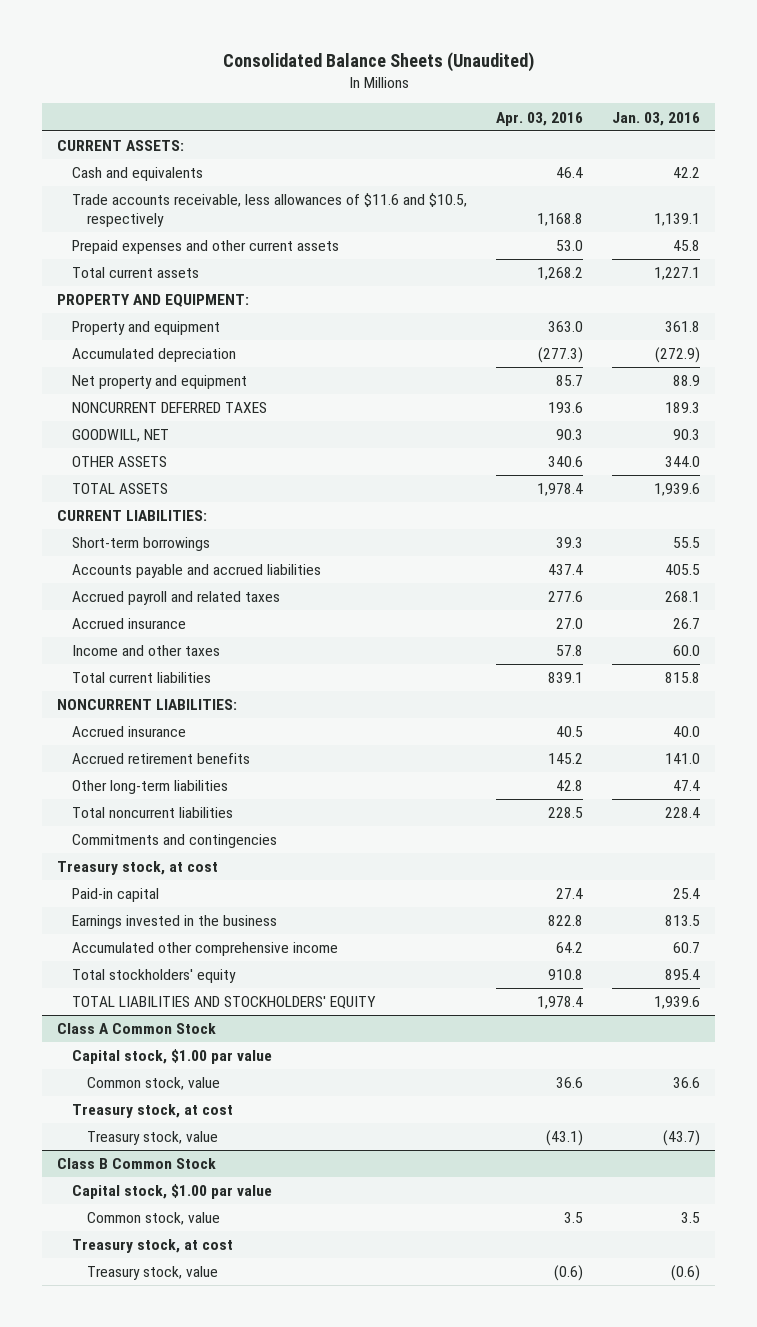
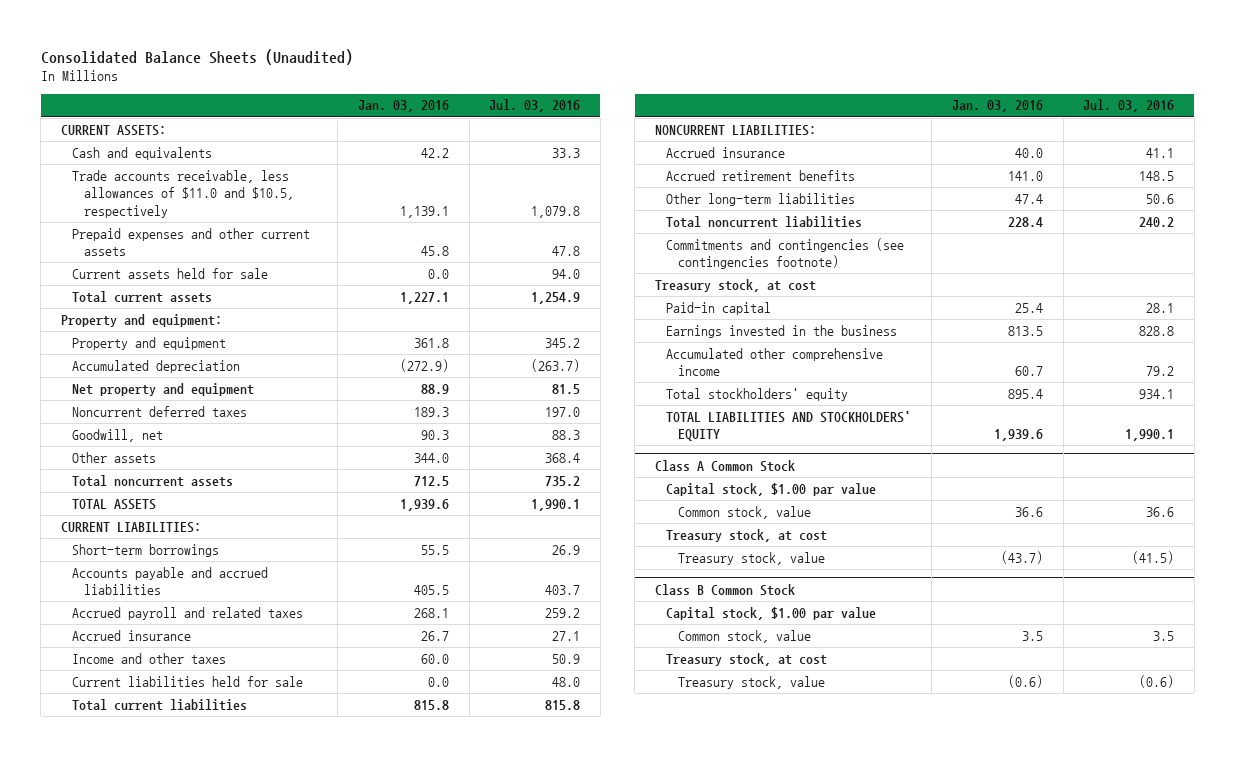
- | Apr. 03, 2016 | Jan. 03, 2016
+ | Jan. 03, 2016 | Jul. 03, 2016
- Trade accounts receivable, less allowances of $11.6 and $10.5, respectively | 1,168.8 | 1,139.1
+ Trade accounts receivable, less allowances of $11.0 and $10.5, respectively | 1,139.1 | 1,079.8
+ Current assets held for sale | 0.0 | 94.0
- PROPERTY AND EQUIPMENT:
+ Property and equipment:
- NONCURRENT DEFERRED TAXES | 193.6 | 189.3
- GOODWILL, NET | 90.3 | 90.3
- OTHER ASSETS | 340.6 | 344.0
+ Noncurrent deferred taxes | 189.3 | 197.0
+ Goodwill, net | 90.3 | 88.3
+ Other assets | 344.0 | 368.4
+ Total noncurrent assets | 712.5 | 735.2
+ Current liabilities held for sale | 0.0 | 48.0
- Commitments and contingencies
+ Commitments and contingencies (see contingencies footnote)

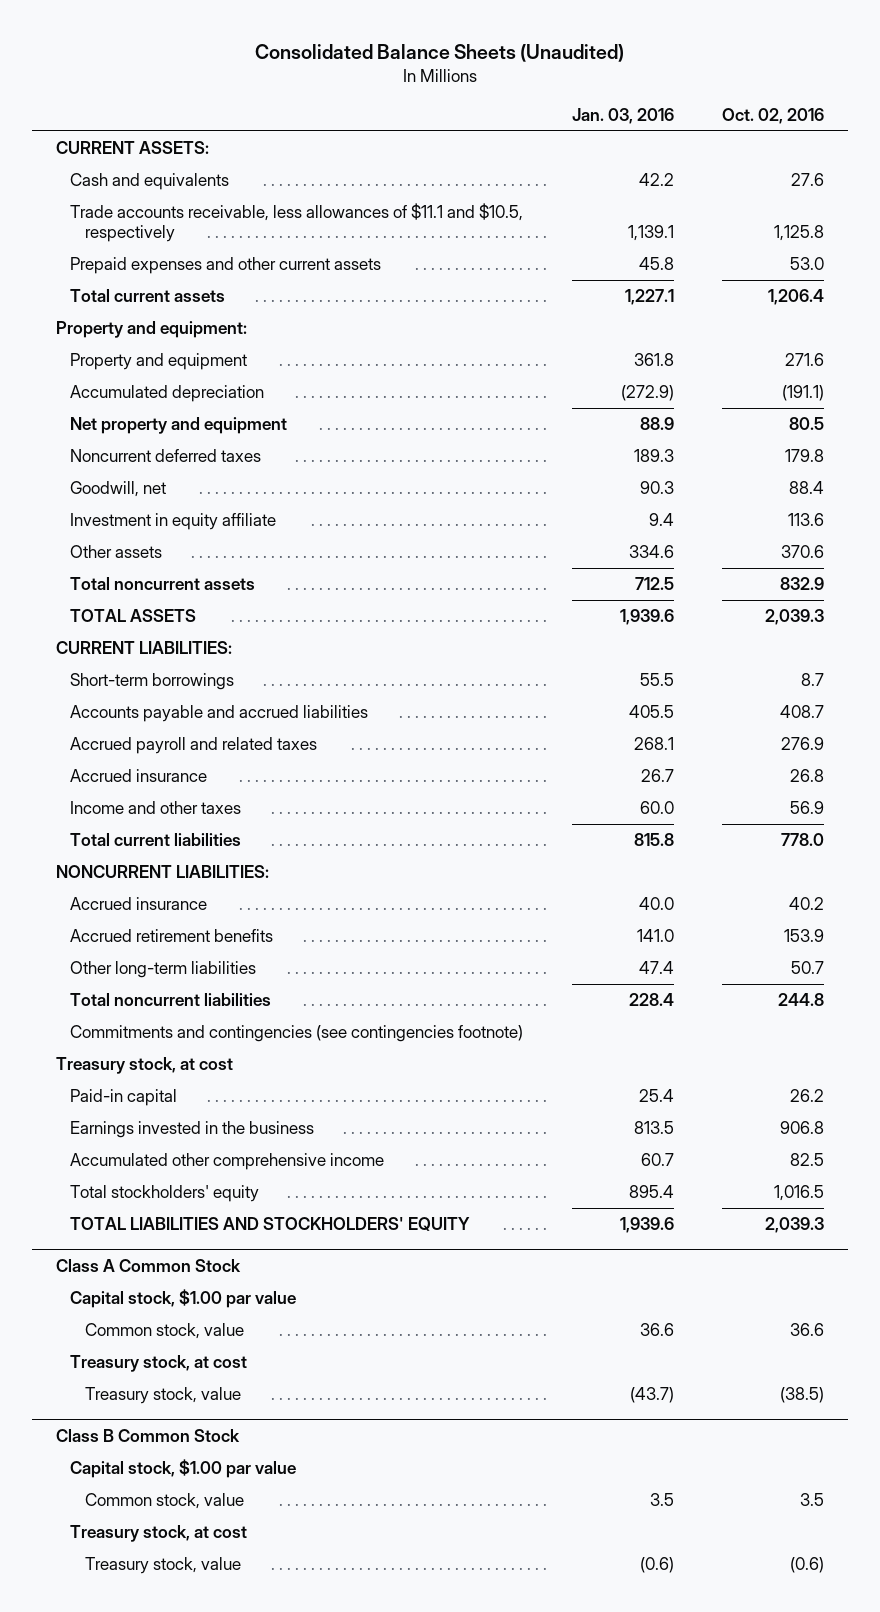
- | Jan. 03, 2016 | Jul. 03, 2016
+ | Jan. 03, 2016 | Oct. 02, 2016
- Trade accounts receivable, less allowances of $11.0 and $10.5, respectively | 1,139.1 | 1,079.8
+ Trade accounts receivable, less allowances of $11.1 and $10.5, respectively | 1,139.1 | 1,125.8
- Current assets held for sale | 0.0 | 94.0
- Other assets | 344.0 | 368.4
+ Investment in equity affiliate | 9.4 | 113.6
+ Other assets | 334.6 | 370.6
- Current liabilities held for sale | 0.0 | 48.0

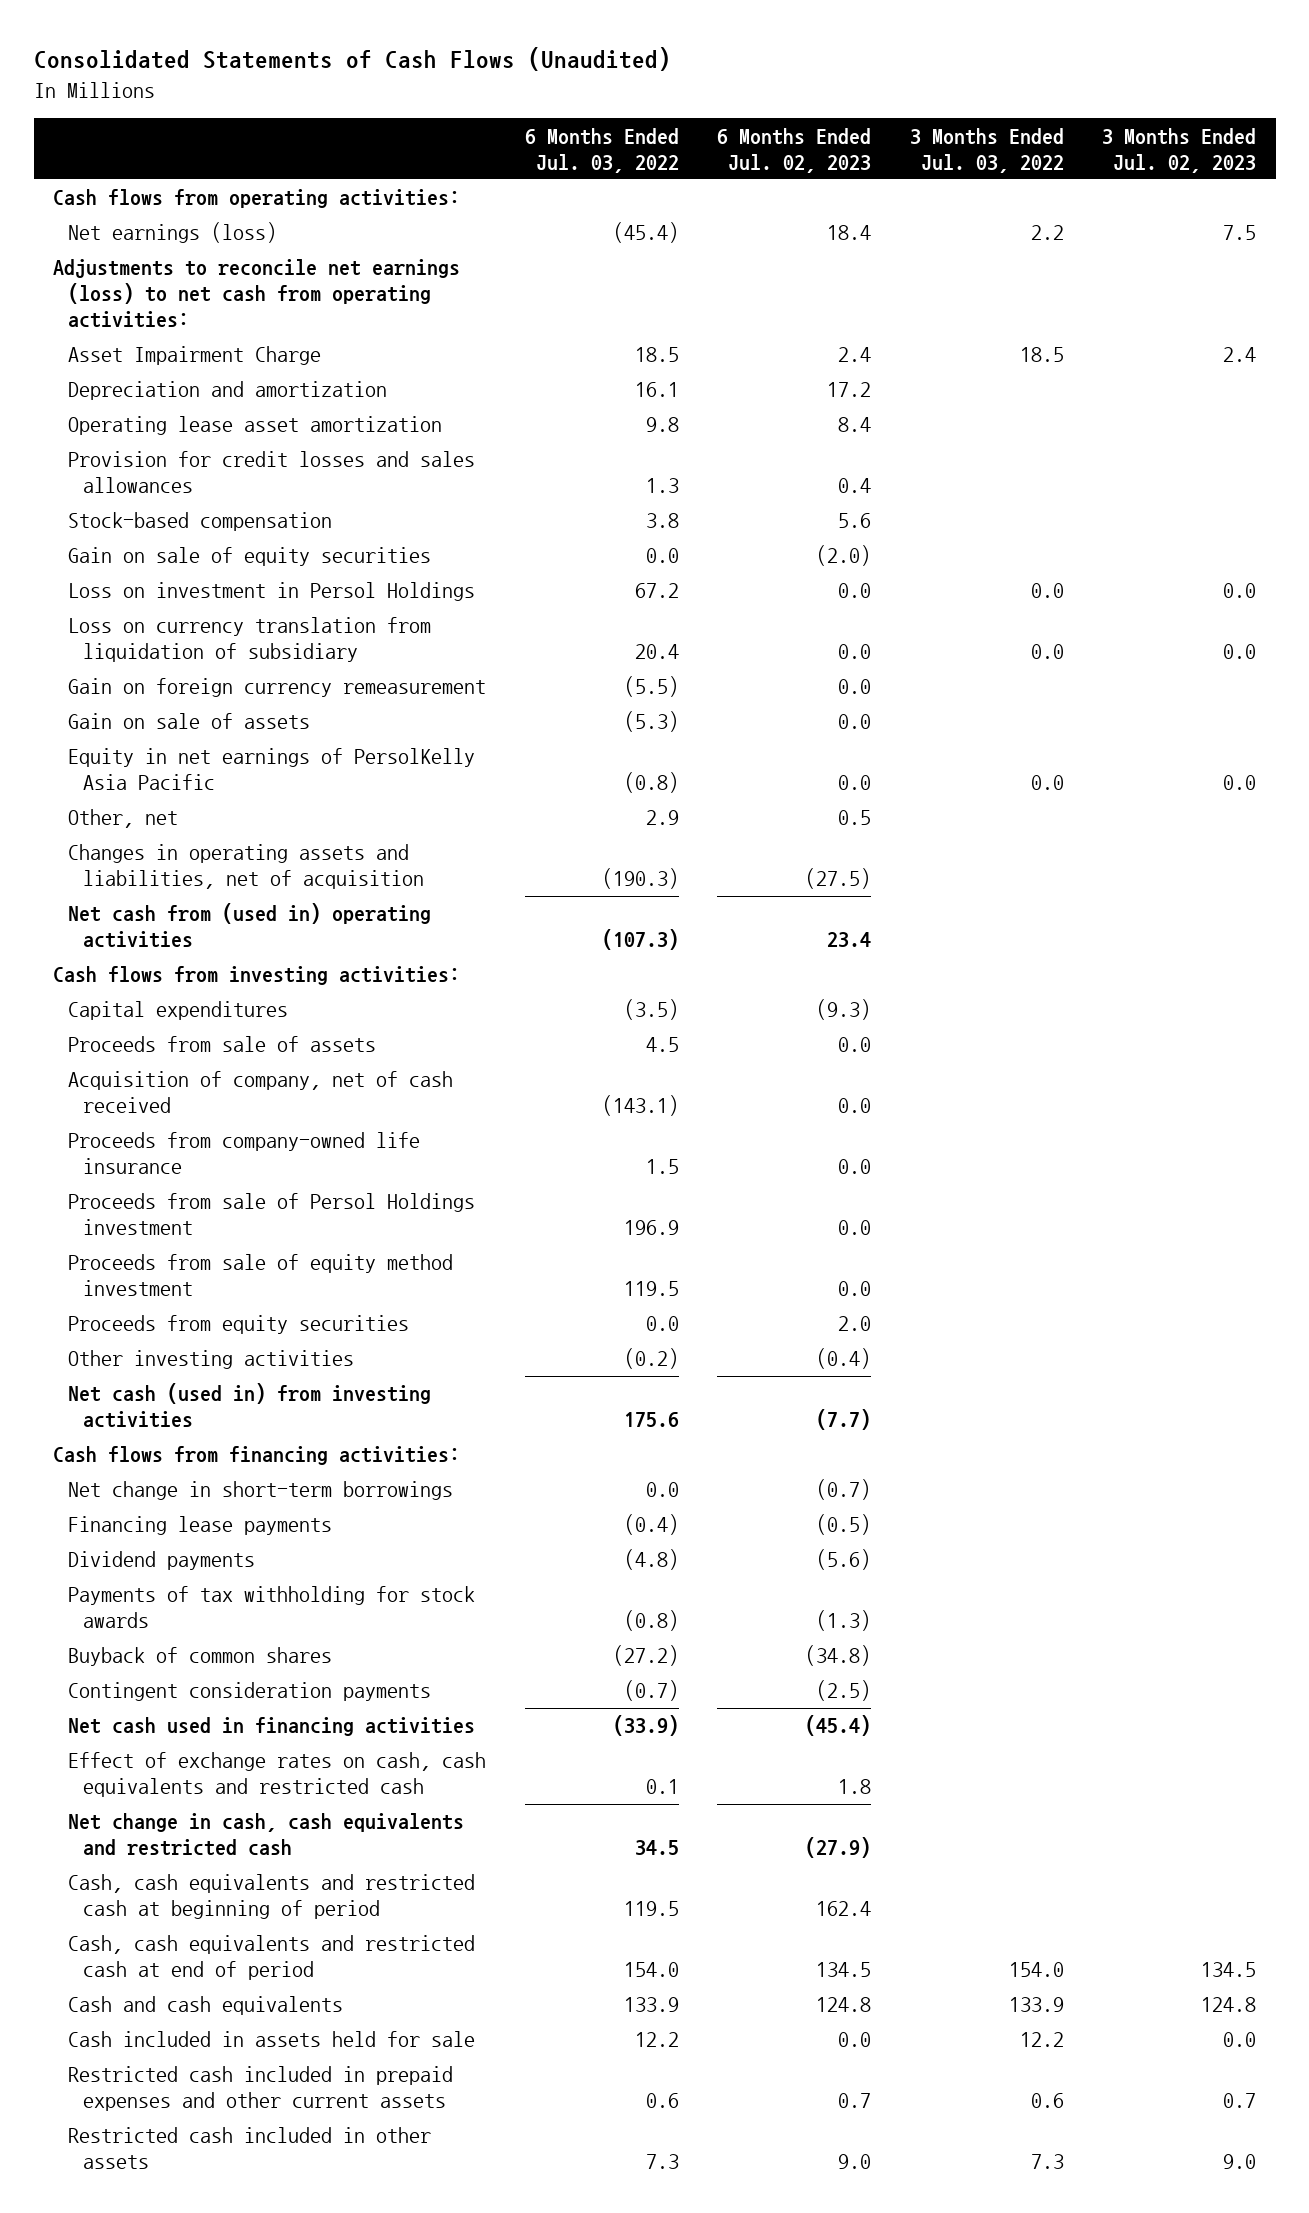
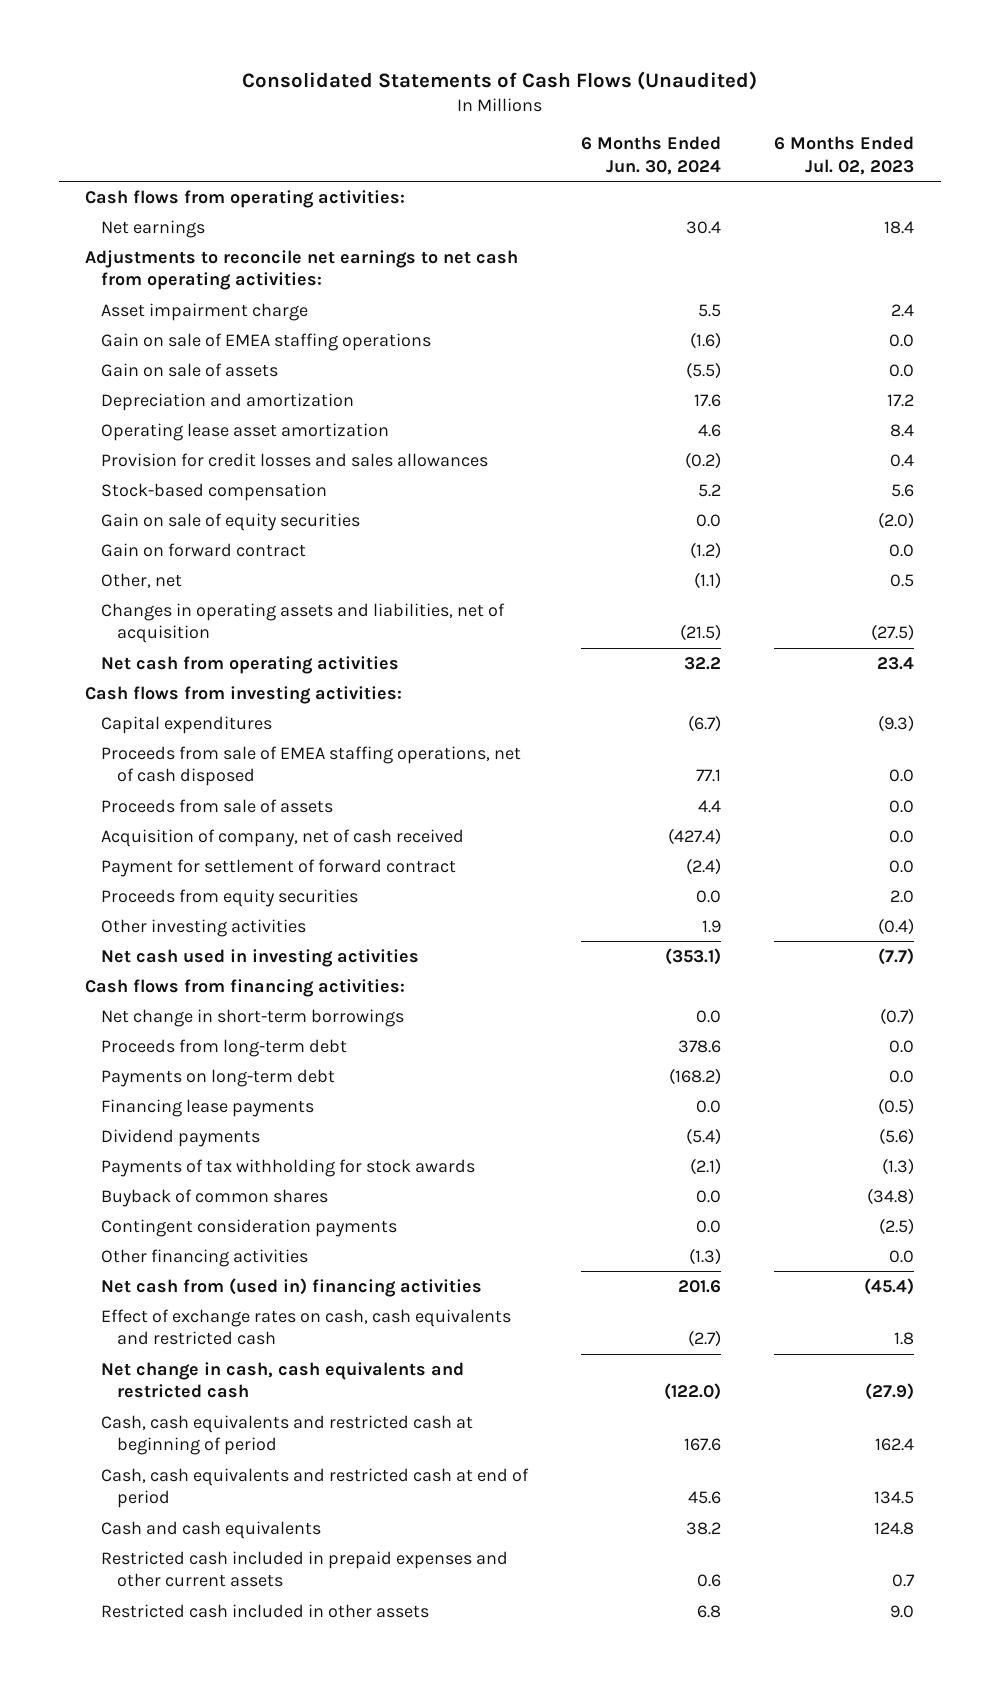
- | 6 Months Ended Jul. 03, 2022 | 6 Months Ended Jul. 02, 2023 | 3 Months Ended Jul. 03, 2022 | 3 Months Ended Jul. 02, 2023
+ | 6 Months Ended Jun. 30, 2024 | 6 Months Ended Jul. 02, 2023
- Net earnings (loss) | (45.4) | 18.4 | 2.2 | 7.5
- Adjustments to reconcile net earnings (loss) to net cash from operating activities:
- Asset Impairment Charge | 18.5 | 2.4 | 18.5 | 2.4
+ Net earnings | 30.4 | 18.4
+ Adjustments to reconcile net earnings to net cash from operating activities:
+ Asset impairment charge | 5.5 | 2.4
+ Gain on sale of EMEA staffing operations | (1.6) | 0.0
moved up: Gain on sale of assets | (5.5) | 0.0
- Loss on investment in Persol Holdings | 67.2 | 0.0 | 0.0 | 0.0
- Loss on currency translation from liquidation of subsidiary | 20.4 | 0.0 | 0.0 | 0.0
- Gain on foreign currency remeasurement | (5.5) | 0.0 | |
- Equity in net earnings of PersolKelly Asia Pacific | (0.8) | 0.0 | 0.0 | 0.0
+ Gain on forward contract | (1.2) | 0.0
- Net cash from (used in) operating activities | (107.3) | 23.4 | |
+ Net cash from operating activities | 32.2 | 23.4
+ Proceeds from sale of EMEA staffing operations, net of cash disposed | 77.1 | 0.0
- Proceeds from company-owned life insurance | 1.5 | 0.0 | |
- Proceeds from sale of Persol Holdings investment | 196.9 | 0.0 | |
- Proceeds from sale of equity method investment | 119.5 | 0.0 | |
+ Payment for settlement of forward contract | (2.4) | 0.0
- Net cash (used in) from investing activities | 175.6 | (7.7) | |
+ Net cash used in investing activities | (353.1) | (7.7)
+ Proceeds from long-term debt | 378.6 | 0.0
+ Payments on long-term debt | (168.2) | 0.0
- Net cash used in financing activities | (33.9) | (45.4) | |
+ Other financing activities | (1.3) | 0.0
+ Net cash from (used in) financing activities | 201.6 | (45.4)
- Cash included in assets held for sale | 12.2 | 0.0 | 12.2 | 0.0

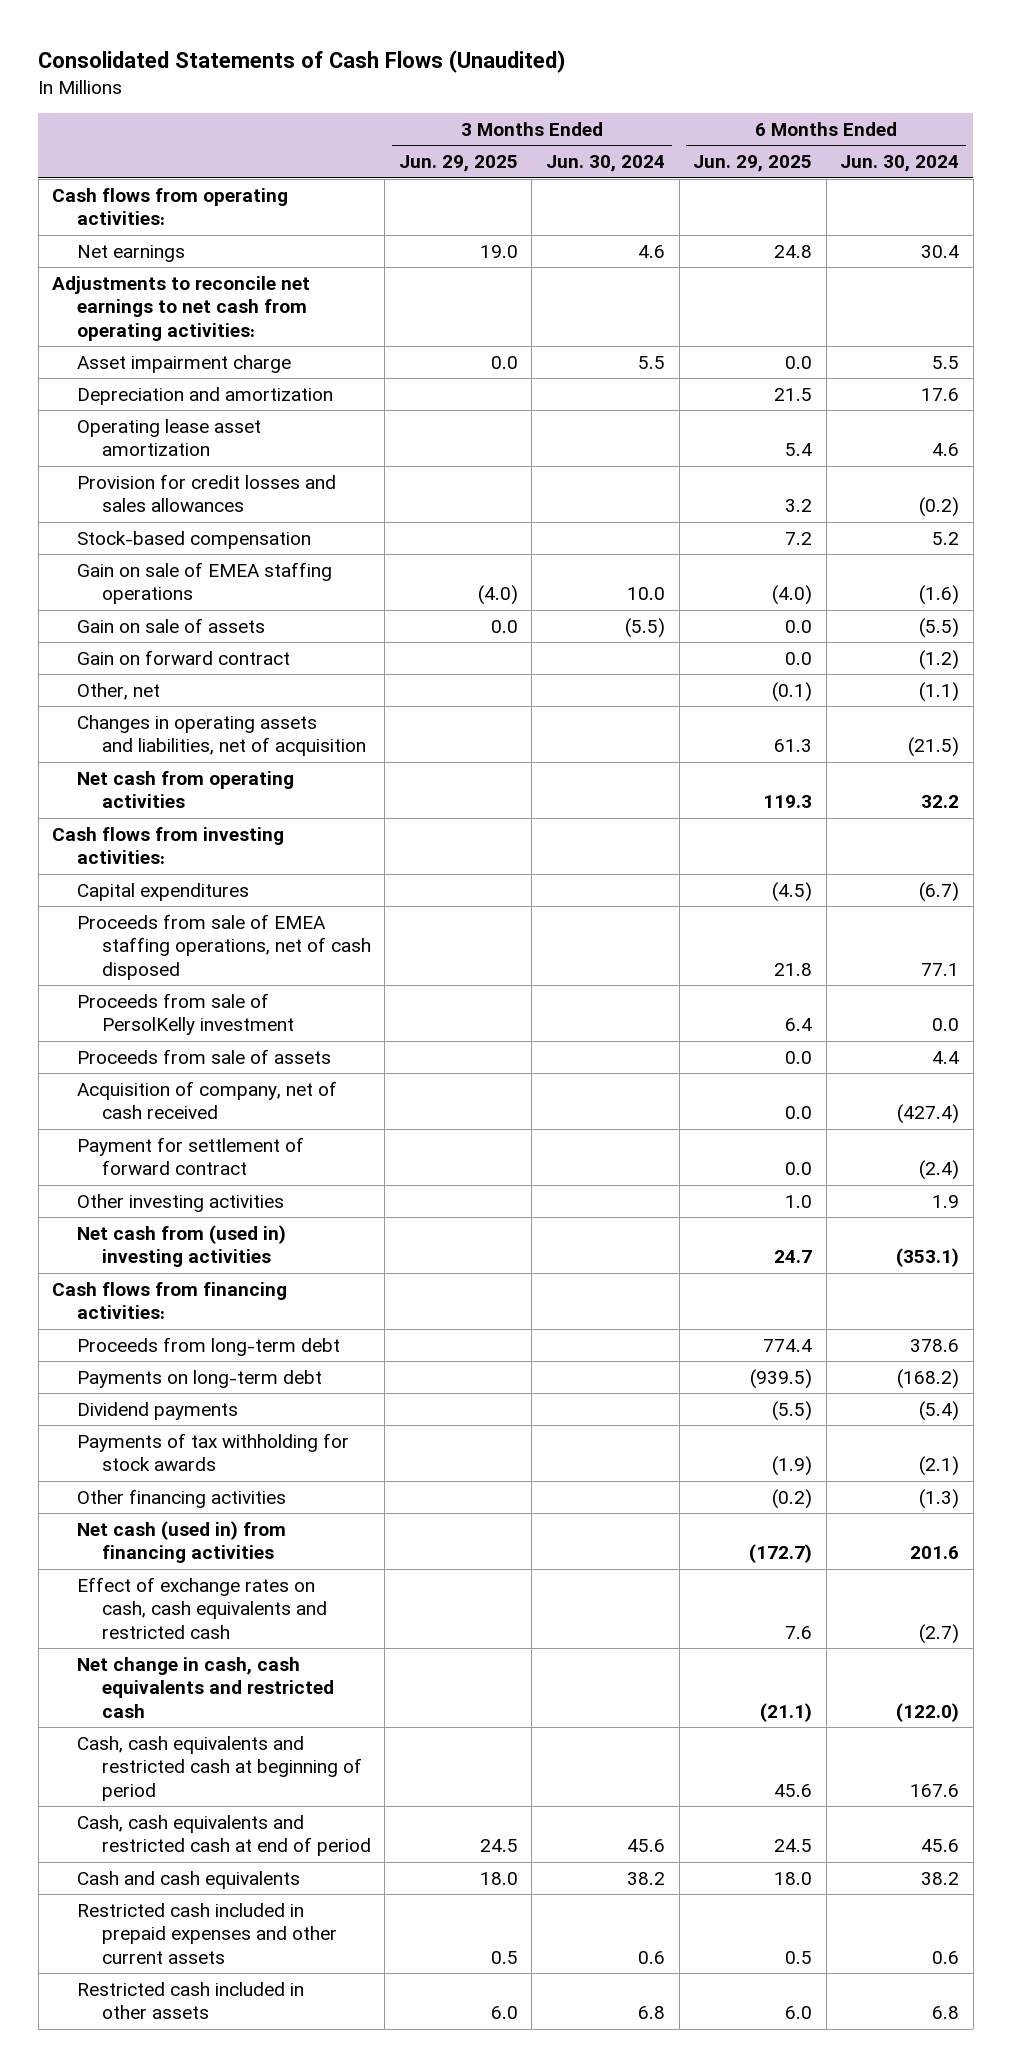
- | 6 Months Ended Jun. 30, 2024 | 6 Months Ended Jul. 02, 2023
+ | 3 Months Ended Jun. 29, 2025 | 3 Months Ended Jun. 30, 2024 | 6 Months Ended Jun. 29, 2025 | 6 Months Ended Jun. 30, 2024
- Gain on sale of equity securities | 0.0 | (2.0)
moved down: Gain on sale of EMEA staffing operations | (4.0) | 10.0 | (4.0) | (1.6)
moved down: Gain on sale of assets | 0.0 | (5.5) | 0.0 | (5.5)
+ Proceeds from sale of PersolKelly investment | | | 6.4 | 0.0
- Proceeds from equity securities | 0.0 | 2.0
- Net cash used in investing activities | (353.1) | (7.7)
+ Net cash from (used in) investing activities | | | 24.7 | (353.1)
- Net change in short-term borrowings | 0.0 | (0.7)
- Financing lease payments | 0.0 | (0.5)
- Buyback of common shares | 0.0 | (34.8)
- Contingent consideration payments | 0.0 | (2.5)
- Net cash from (used in) financing activities | 201.6 | (45.4)
+ Net cash (used in) from financing activities | | | (172.7) | 201.6

